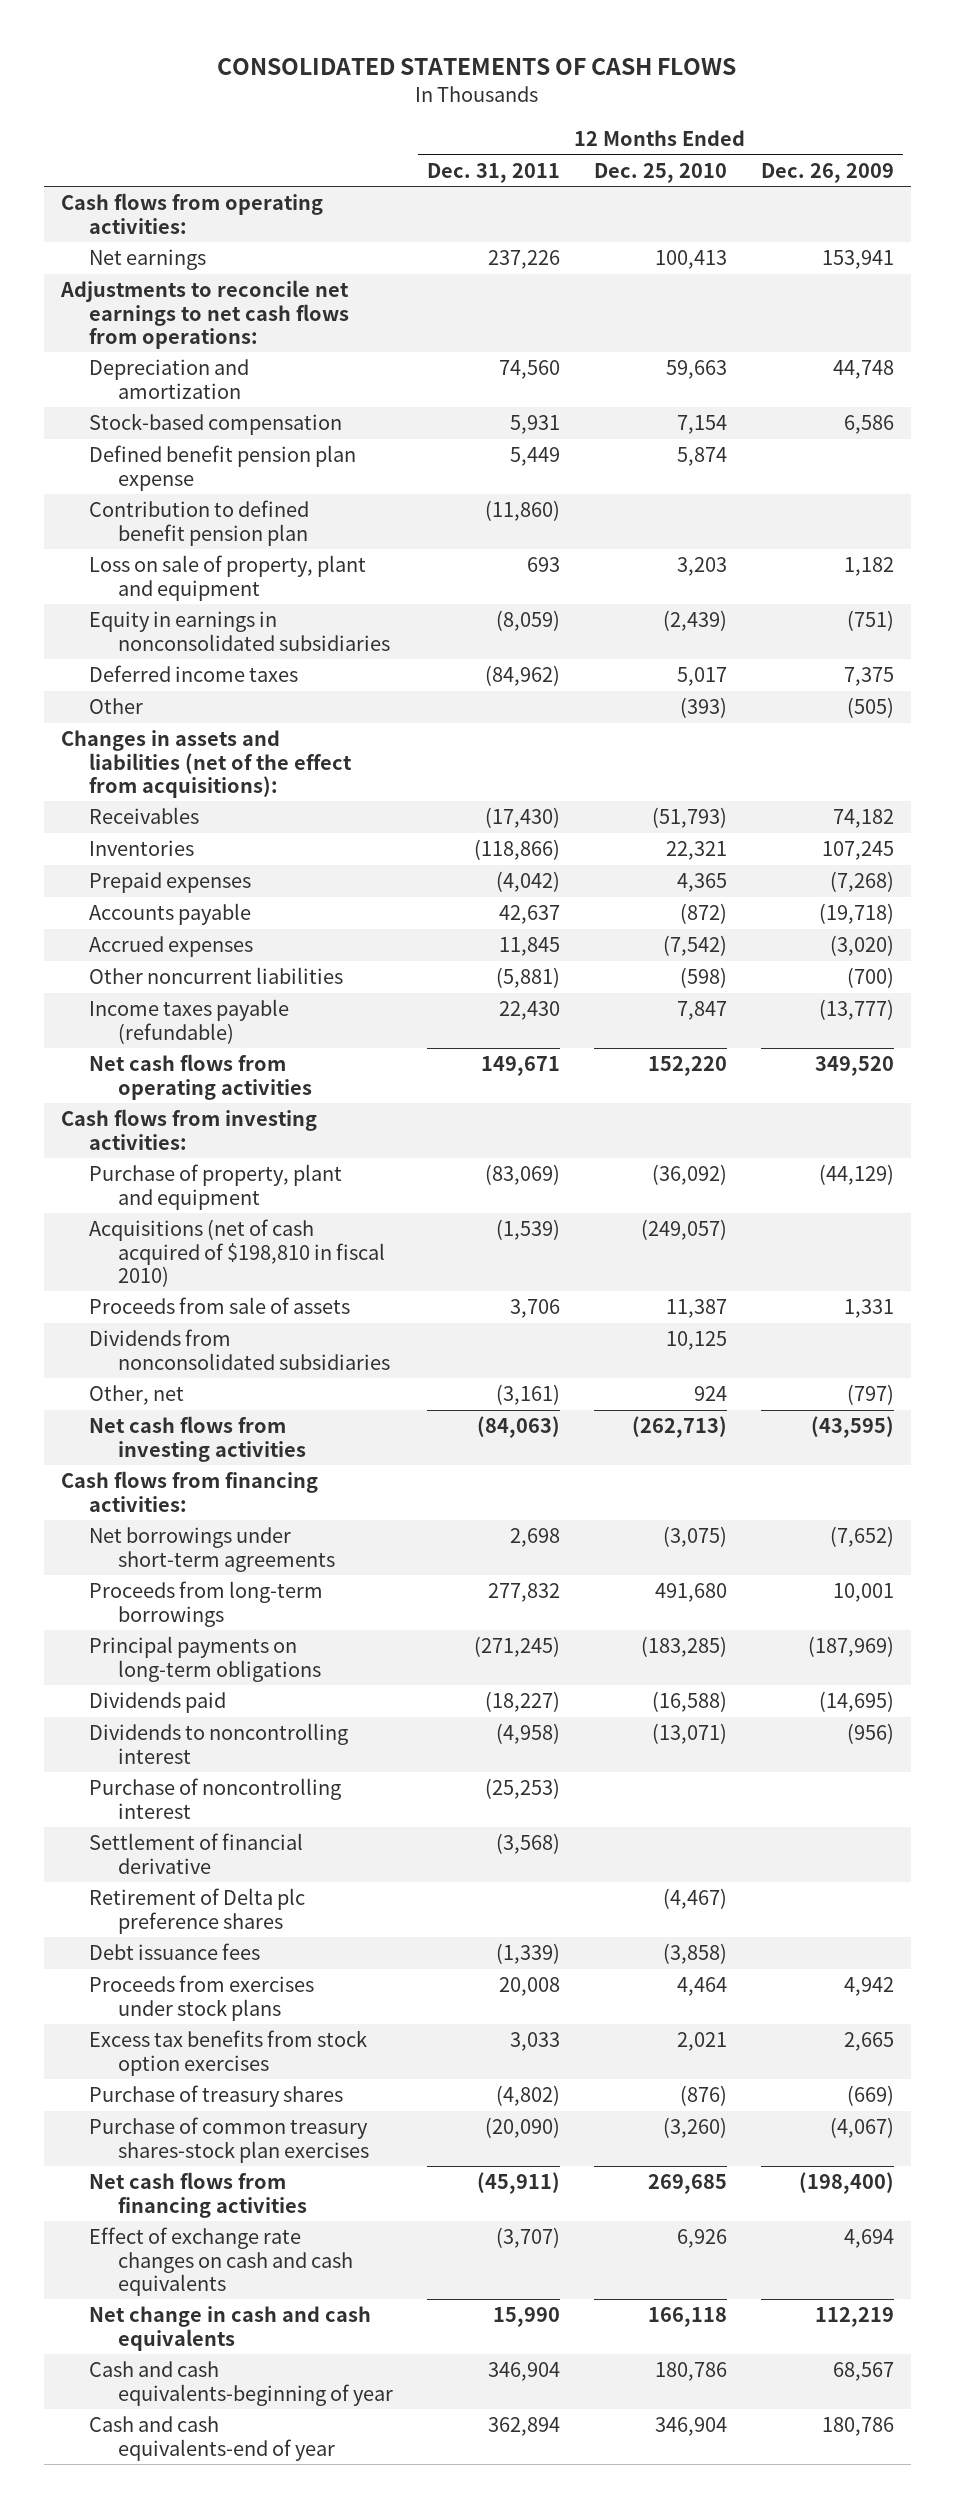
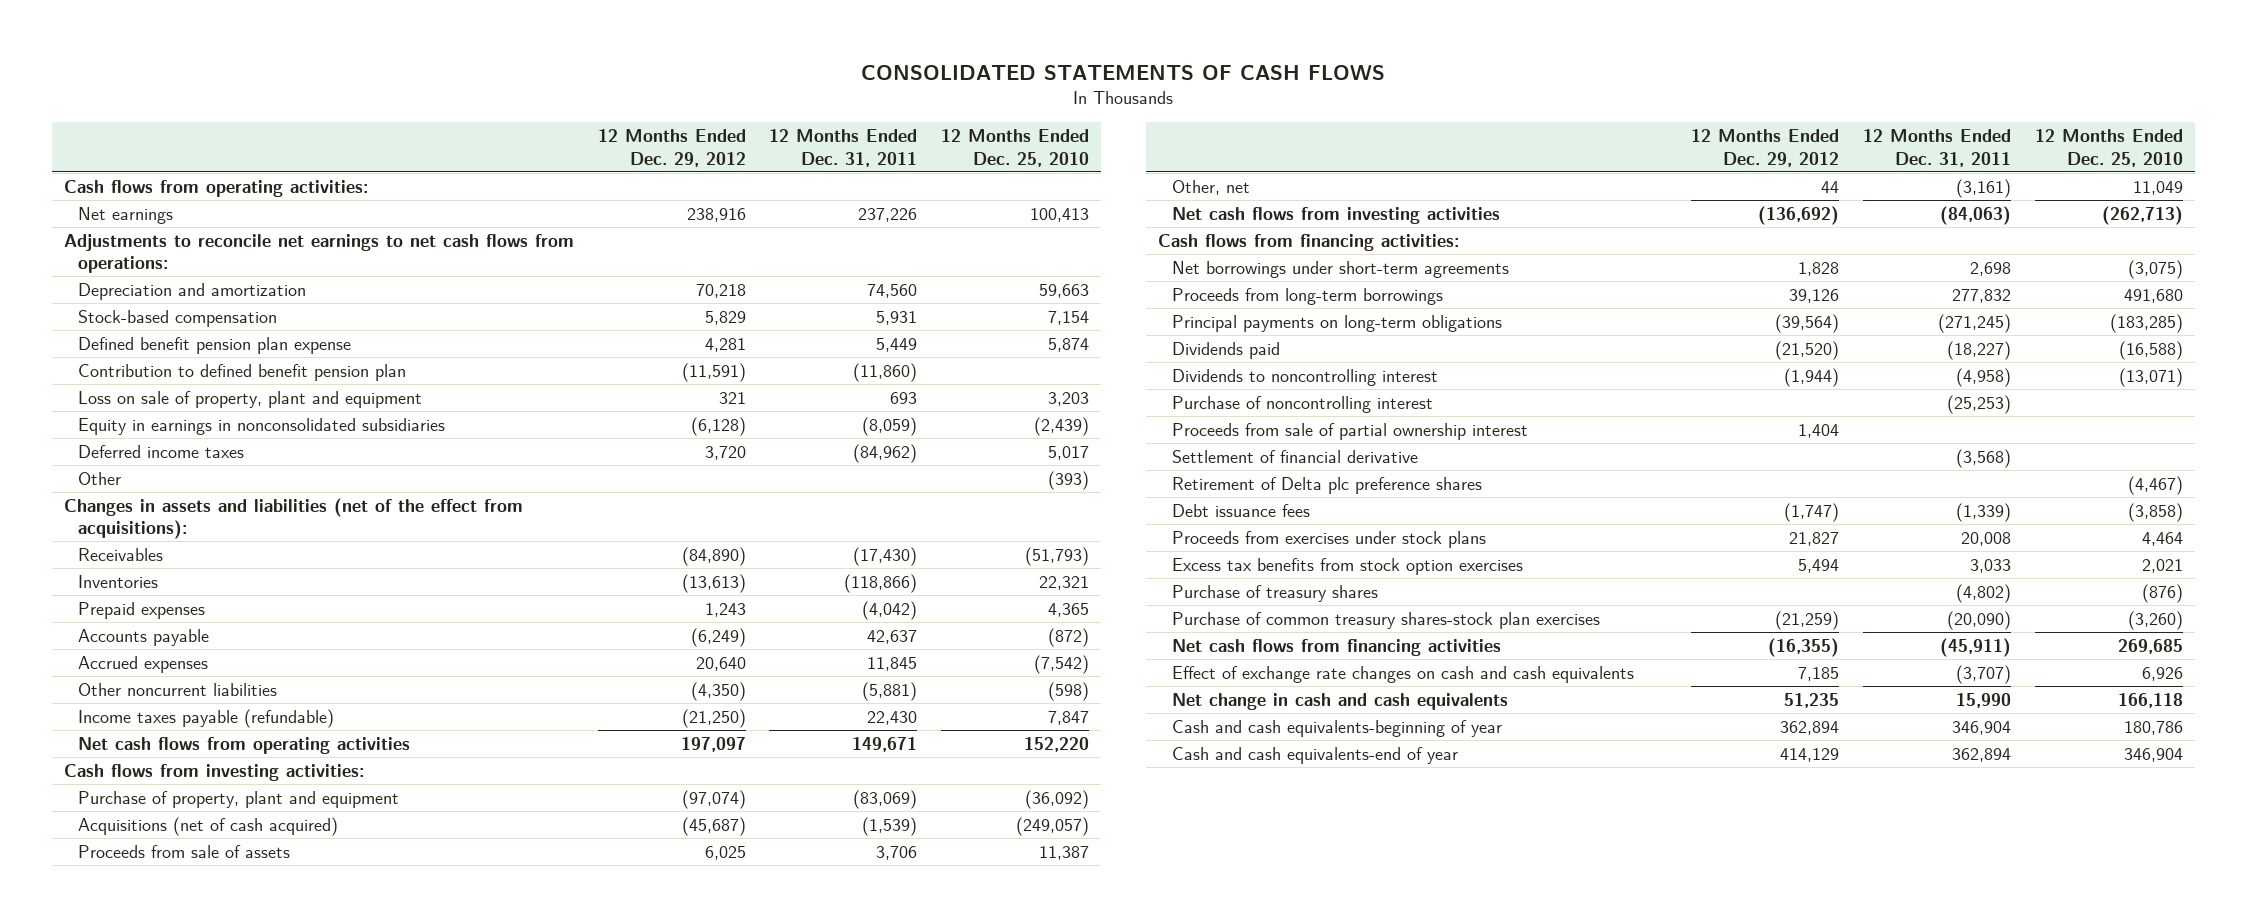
- | 12 Months Ended Dec. 31, 2011 | 12 Months Ended Dec. 25, 2010 | 12 Months Ended Dec. 26, 2009
+ | 12 Months Ended Dec. 29, 2012 | 12 Months Ended Dec. 31, 2011 | 12 Months Ended Dec. 25, 2010
- Acquisitions (net of cash acquired of $198,810 in fiscal 2010) | (1,539) | (249,057) |
+ Acquisitions (net of cash acquired) | (45,687) | (1,539) | (249,057)
- Dividends from nonconsolidated subsidiaries | | 10,125 |
- Other, net | (3,161) | 924 | (797)
+ Other, net | 44 | (3,161) | 11,049
+ Proceeds from sale of partial ownership interest | 1,404 | |

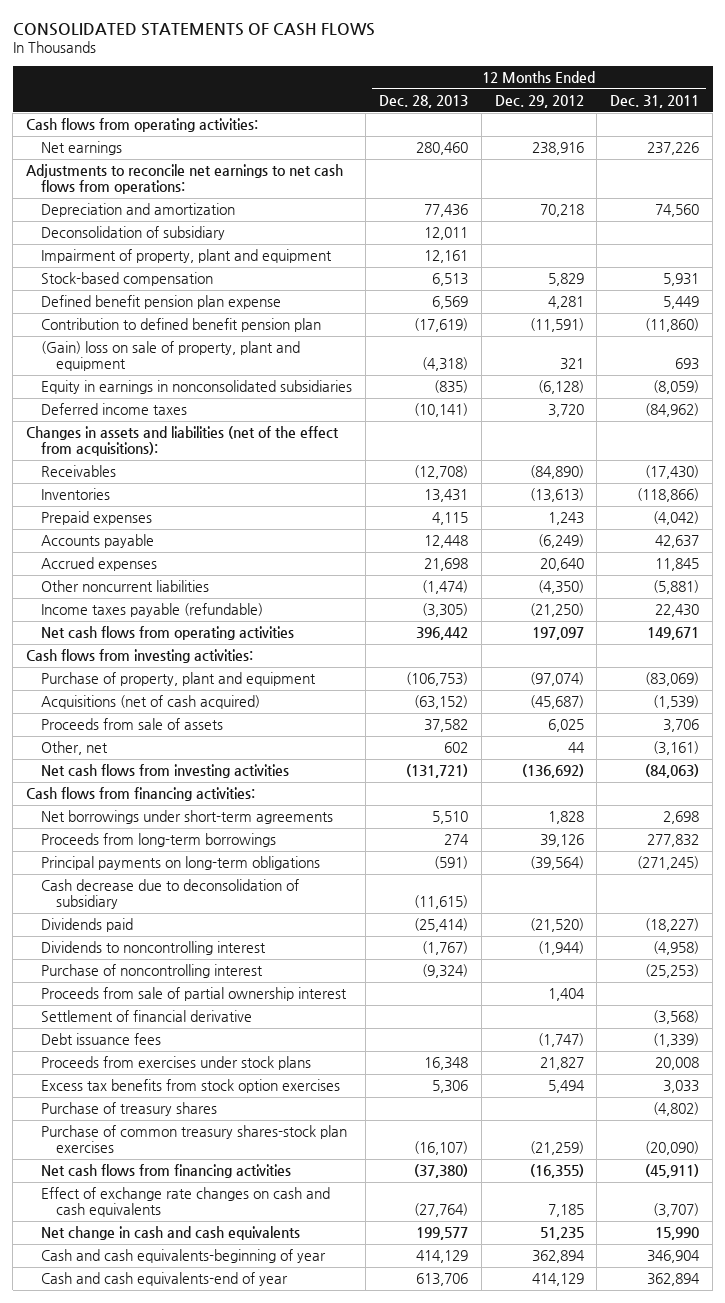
- | 12 Months Ended Dec. 29, 2012 | 12 Months Ended Dec. 31, 2011 | 12 Months Ended Dec. 25, 2010
+ | 12 Months Ended Dec. 28, 2013 | 12 Months Ended Dec. 29, 2012 | 12 Months Ended Dec. 31, 2011
+ Deconsolidation of subsidiary | 12,011 | |
+ Impairment of property, plant and equipment | 12,161 | |
- Loss on sale of property, plant and equipment | 321 | 693 | 3,203
+ (Gain) loss on sale of property, plant and equipment | (4,318) | 321 | 693
- Other | | | (393)
+ Cash decrease due to deconsolidation of subsidiary | (11,615) | |
- Retirement of Delta plc preference shares | | | (4,467)

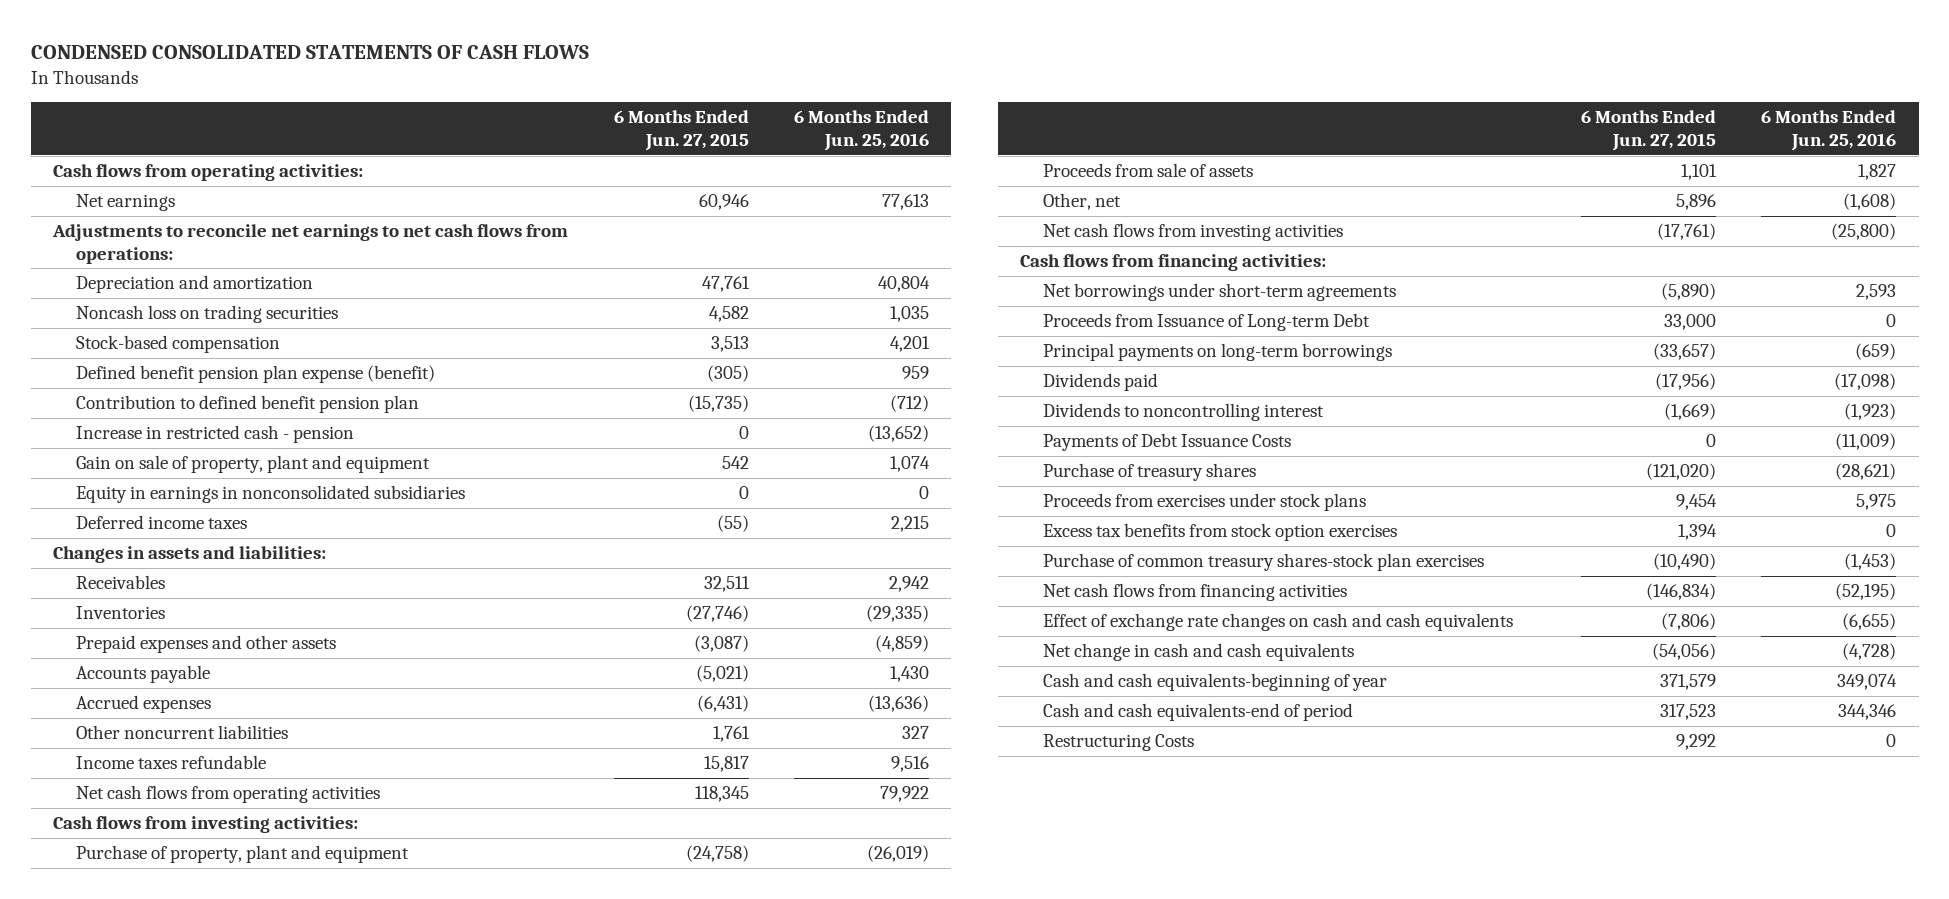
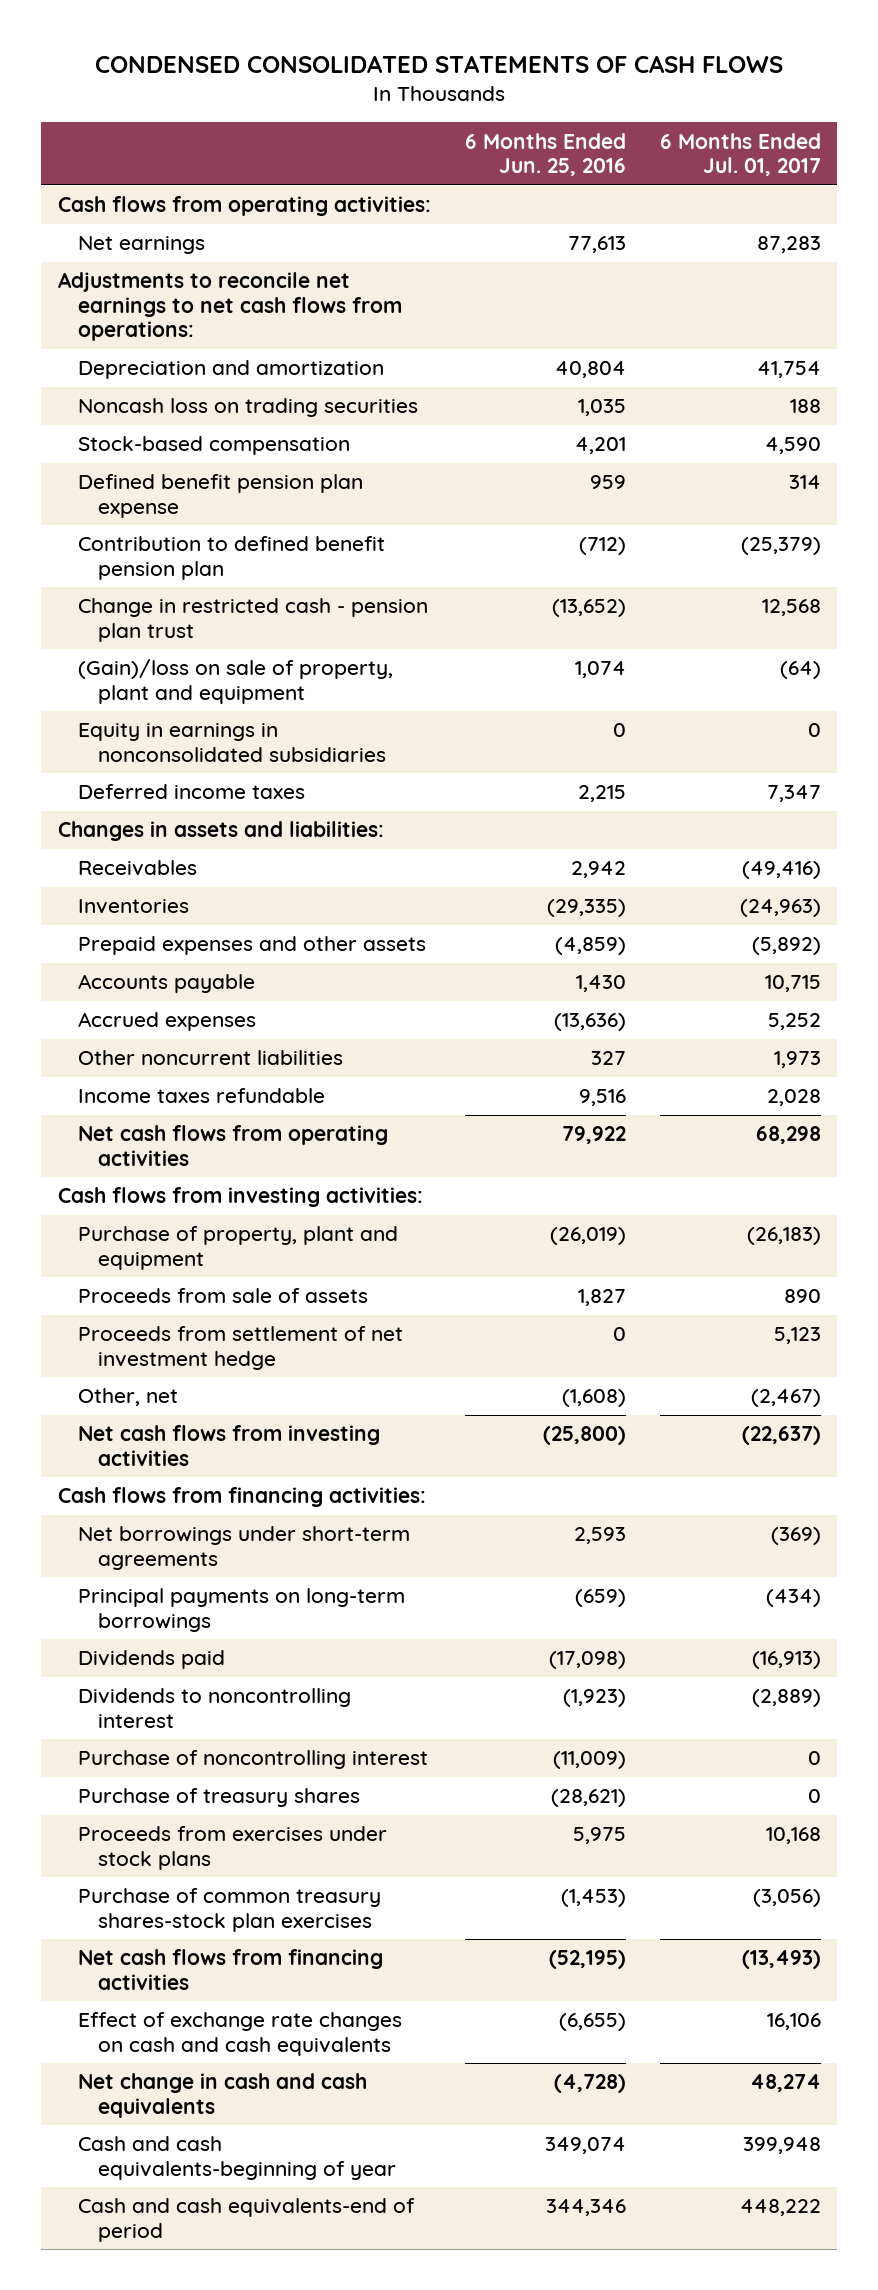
- | 6 Months Ended Jun. 27, 2015 | 6 Months Ended Jun. 25, 2016
+ | 6 Months Ended Jun. 25, 2016 | 6 Months Ended Jul. 01, 2017
- Defined benefit pension plan expense (benefit) | (305) | 959
+ Defined benefit pension plan expense | 959 | 314
- Increase in restricted cash - pension | 0 | (13,652)
- Gain on sale of property, plant and equipment | 542 | 1,074
+ Change in restricted cash - pension plan trust | (13,652) | 12,568
+ (Gain)/loss on sale of property, plant and equipment | 1,074 | (64)
+ Proceeds from settlement of net investment hedge | 0 | 5,123
- Proceeds from Issuance of Long-term Debt | 33,000 | 0
- Payments of Debt Issuance Costs | 0 | (11,009)
+ Purchase of noncontrolling interest | (11,009) | 0
- Excess tax benefits from stock option exercises | 1,394 | 0
- Restructuring Costs | 9,292 | 0

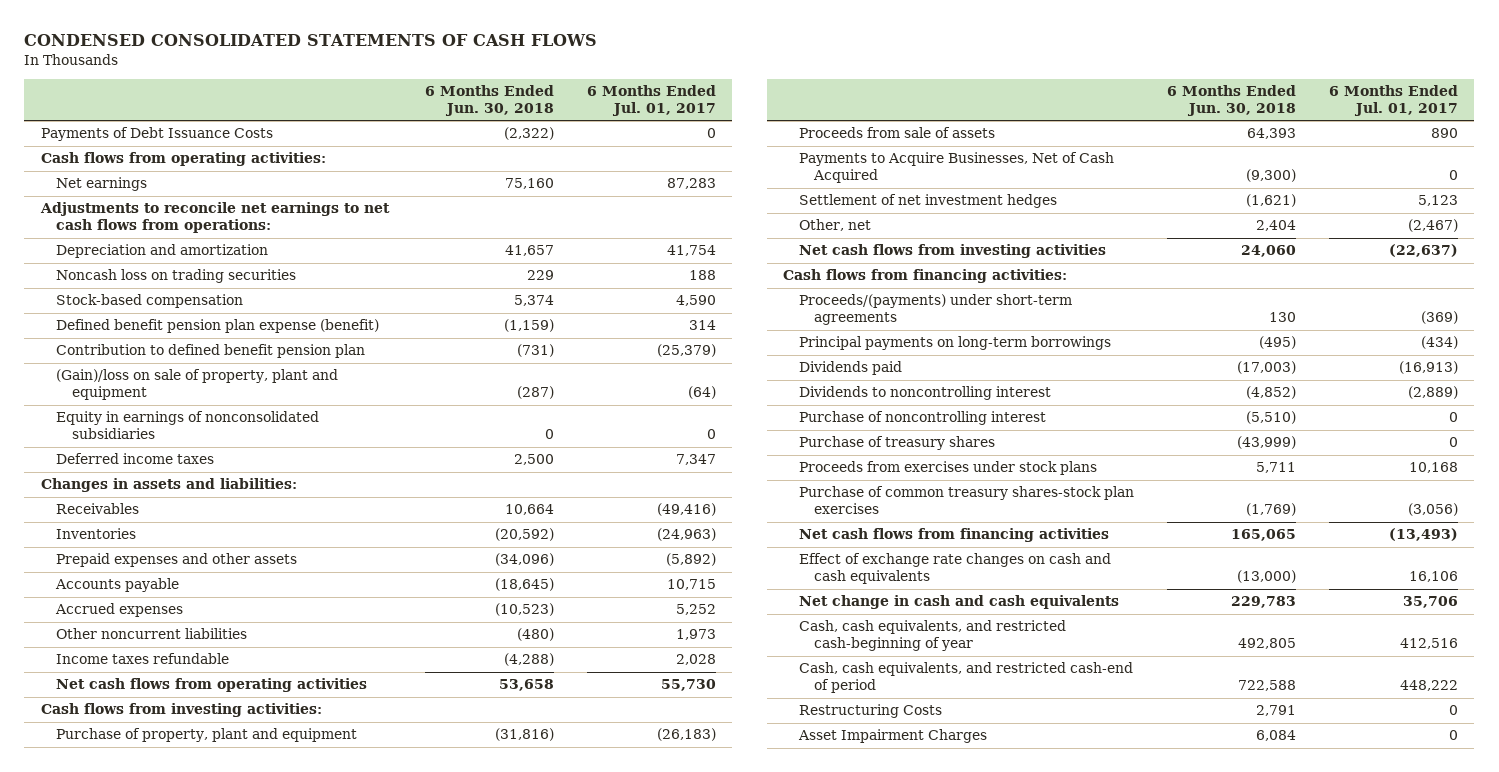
- | 6 Months Ended Jun. 25, 2016 | 6 Months Ended Jul. 01, 2017
+ | 6 Months Ended Jun. 30, 2018 | 6 Months Ended Jul. 01, 2017
+ Payments of Debt Issuance Costs | (2,322) | 0
- Defined benefit pension plan expense | 959 | 314
+ Defined benefit pension plan expense (benefit) | (1,159) | 314
- Change in restricted cash - pension plan trust | (13,652) | 12,568
- Equity in earnings in nonconsolidated subsidiaries | 0 | 0
+ Equity in earnings of nonconsolidated subsidiaries | 0 | 0
- Net cash flows from operating activities | 79,922 | 68,298
+ Net cash flows from operating activities | 53,658 | 55,730
- Proceeds from settlement of net investment hedge | 0 | 5,123
+ Payments to Acquire Businesses, Net of Cash Acquired | (9,300) | 0
+ Settlement of net investment hedges | (1,621) | 5,123
- Net borrowings under short-term agreements | 2,593 | (369)
+ Proceeds/(payments) under short-term agreements | 130 | (369)
- Net change in cash and cash equivalents | (4,728) | 48,274
- Cash and cash equivalents-beginning of year | 349,074 | 399,948
- Cash and cash equivalents-end of period | 344,346 | 448,222
+ Net change in cash and cash equivalents | 229,783 | 35,706
+ Cash, cash equivalents, and restricted cash-beginning of year | 492,805 | 412,516
+ Cash, cash equivalents, and restricted cash-end of period | 722,588 | 448,222
+ Restructuring Costs | 2,791 | 0
+ Asset Impairment Charges | 6,084 | 0

